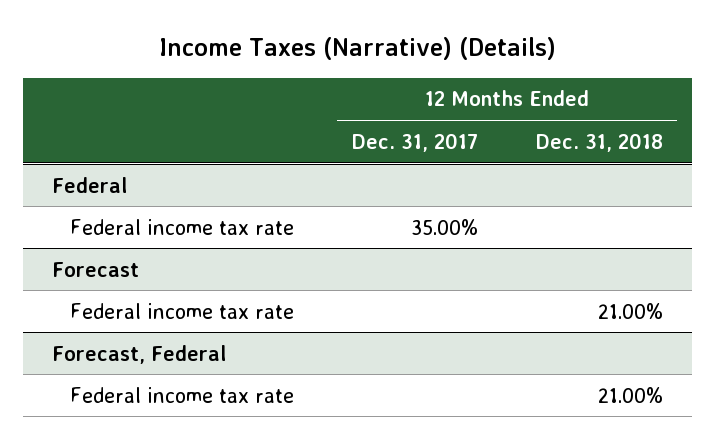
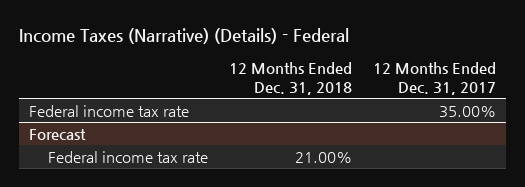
- Income Taxes (Narrative) (Details)
+ Income Taxes (Narrative) (Details) - Federal
- | 12 Months Ended Dec. 31, 2017 | 12 Months Ended Dec. 31, 2018
+ | 12 Months Ended Dec. 31, 2018 | 12 Months Ended Dec. 31, 2017
- Federal
- Forecast, Federal
- Federal income tax rate | | 21.00%

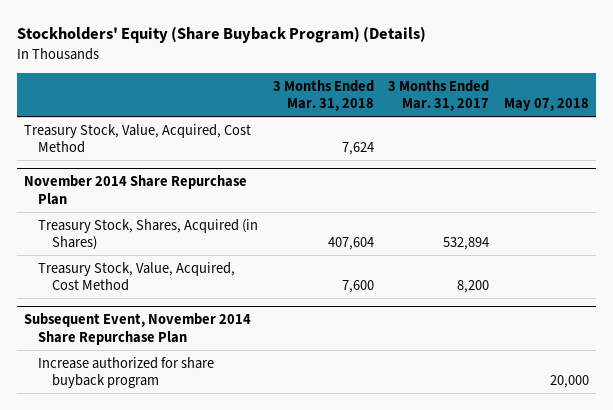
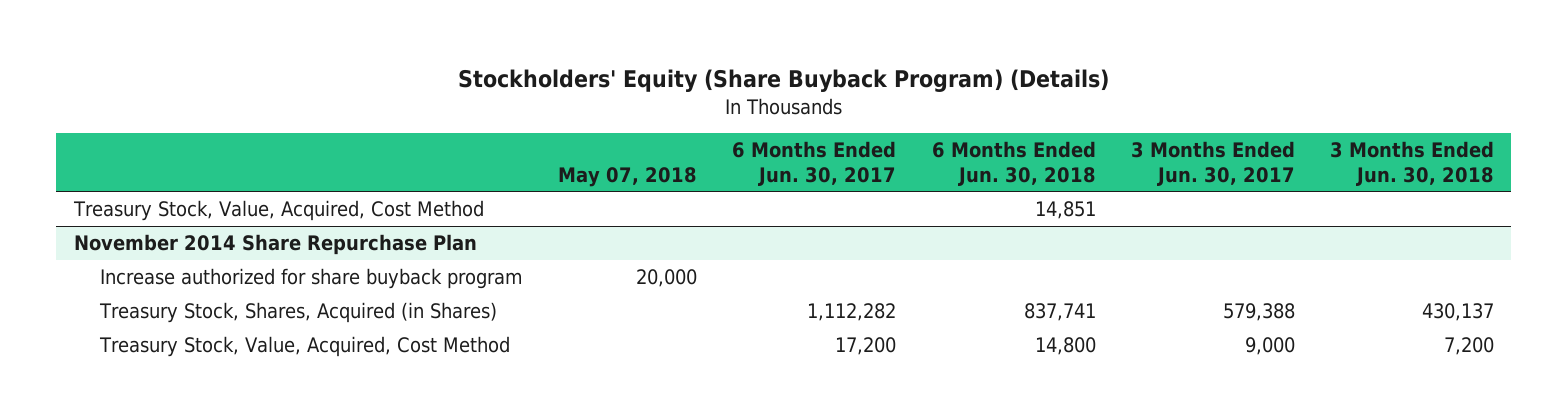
- | 3 Months Ended Mar. 31, 2018 | 3 Months Ended Mar. 31, 2017 | May 07, 2018
+ | May 07, 2018 | 6 Months Ended Jun. 30, 2017 | 6 Months Ended Jun. 30, 2018 | 3 Months Ended Jun. 30, 2017 | 3 Months Ended Jun. 30, 2018
@ November 2014 Share Repurchase Plan
+ Increase authorized for share buyback program | 20,000 | | | |
- Subsequent Event, November 2014 Share Repurchase Plan
- Increase authorized for share buyback program | | | 20,000

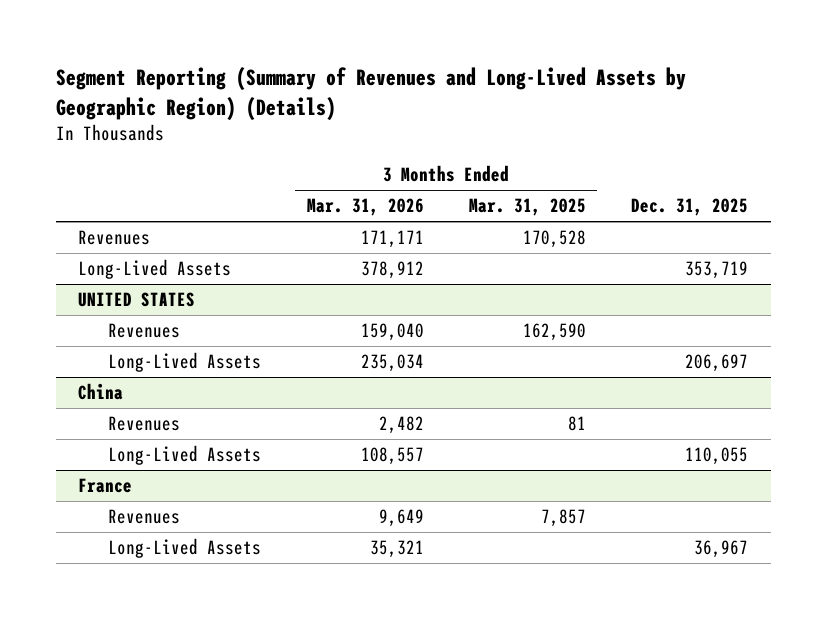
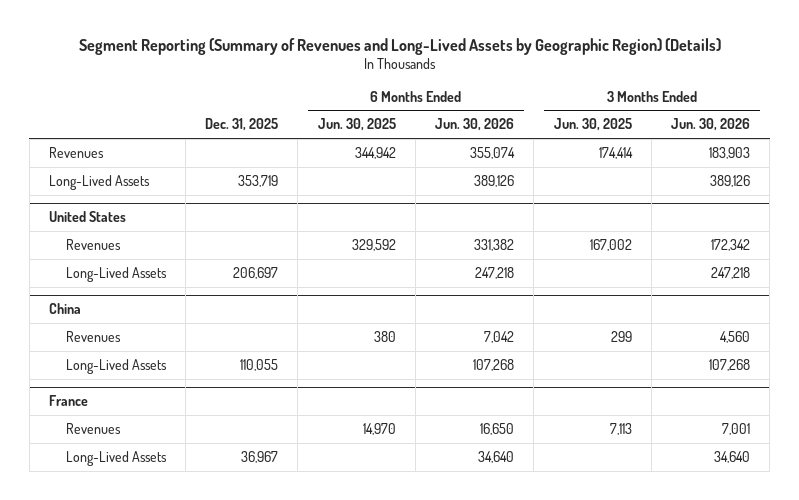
- | 3 Months Ended Mar. 31, 2026 | 3 Months Ended Mar. 31, 2025 | Dec. 31, 2025
+ | Dec. 31, 2025 | 6 Months Ended Jun. 30, 2025 | 6 Months Ended Jun. 30, 2026 | 3 Months Ended Jun. 30, 2025 | 3 Months Ended Jun. 30, 2026
- UNITED STATES
+ United States

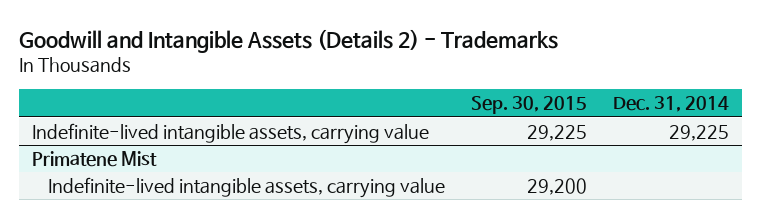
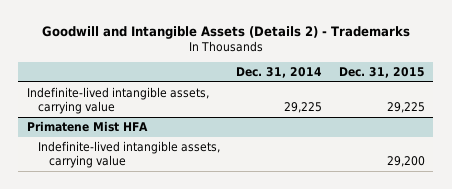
- | Sep. 30, 2015 | Dec. 31, 2014
+ | Dec. 31, 2014 | Dec. 31, 2015
- Primatene Mist
+ Primatene Mist HFA

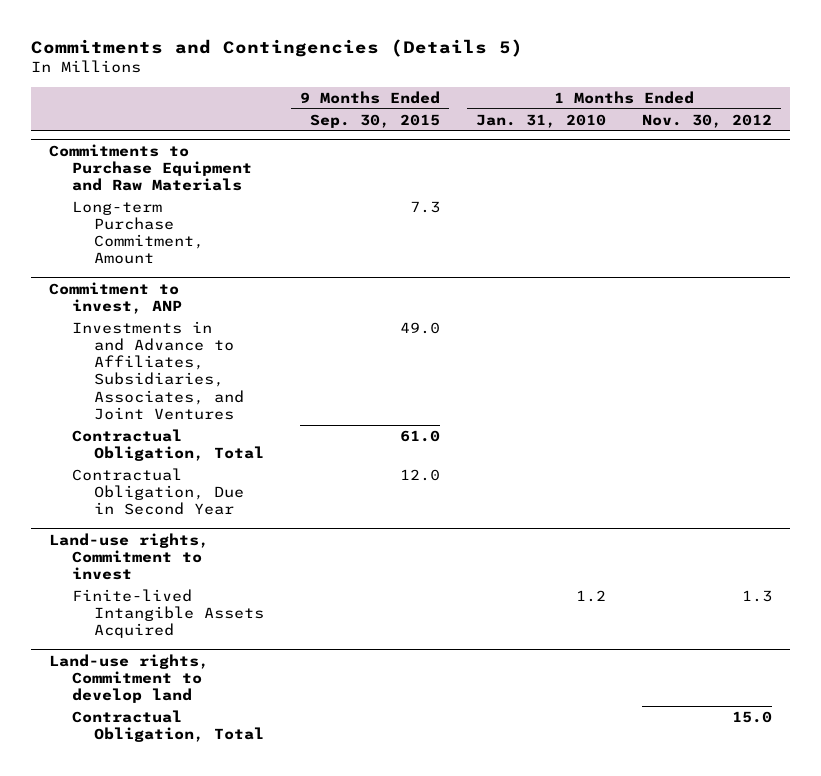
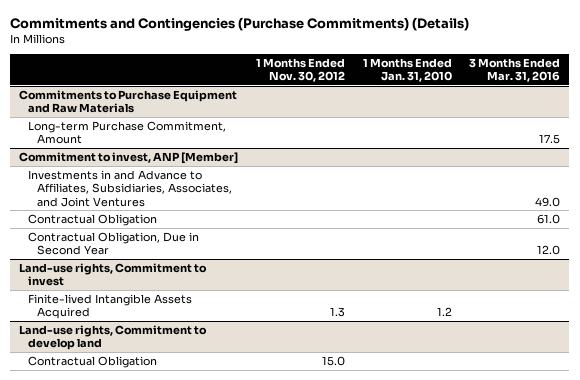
- Commitments and Contingencies (Details 5)
+ Commitments and Contingencies (Purchase Commitments) (Details)
- | 9 Months Ended Sep. 30, 2015 | 1 Months Ended Jan. 31, 2010 | 1 Months Ended Nov. 30, 2012
+ | 1 Months Ended Nov. 30, 2012 | 1 Months Ended Jan. 31, 2010 | 3 Months Ended Mar. 31, 2016
- Commitment to invest, ANP
+ Commitment to invest, ANP [Member]
- Contractual Obligation, Total | 61.0 | |
+ Contractual Obligation | | | 61.0
@ Land-use rights, Commitment to develop land
- Contractual Obligation, Total | | | 15.0
+ Contractual Obligation | 15.0 | |

